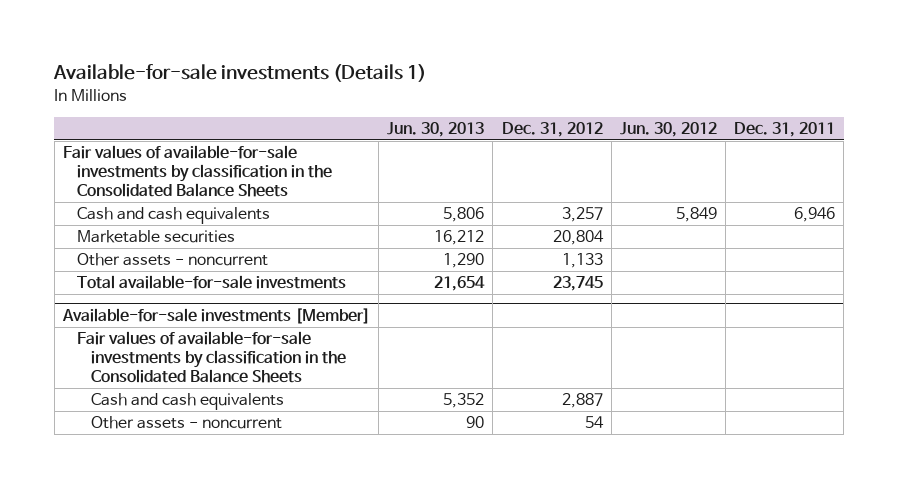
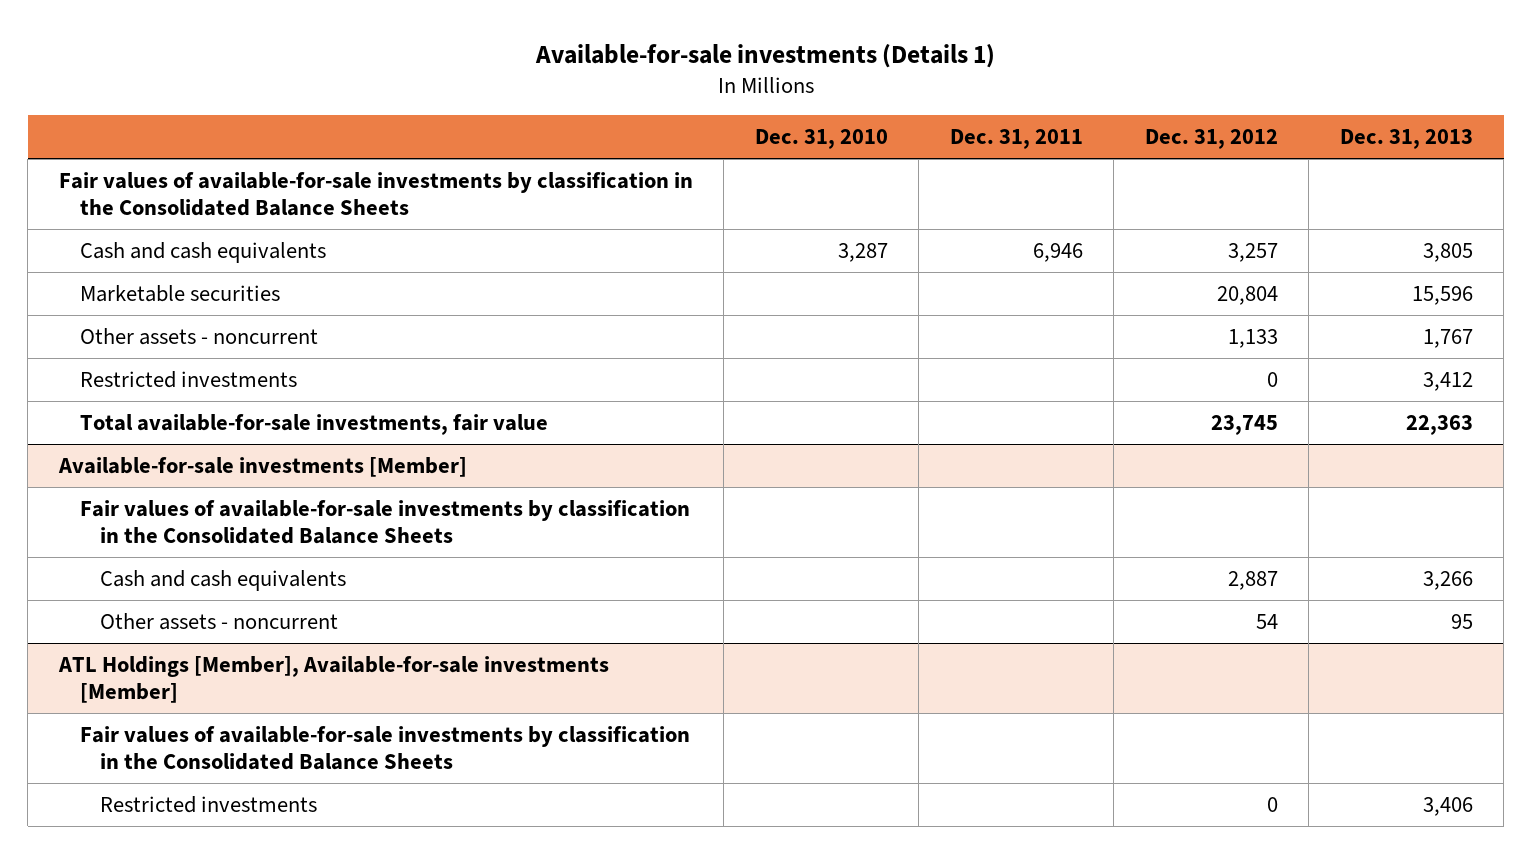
- | Jun. 30, 2013 | Dec. 31, 2012 | Jun. 30, 2012 | Dec. 31, 2011
+ | Dec. 31, 2010 | Dec. 31, 2011 | Dec. 31, 2012 | Dec. 31, 2013
- Total available-for-sale investments | 21,654 | 23,745 | |
+ Restricted investments | | | 0 | 3,412
+ Total available-for-sale investments, fair value | | | 23,745 | 22,363
+ ATL Holdings [Member], Available-for-sale investments [Member]
+ Fair values of available-for-sale investments by classification in the Consolidated Balance Sheets
+ Restricted investments | | | 0 | 3,406

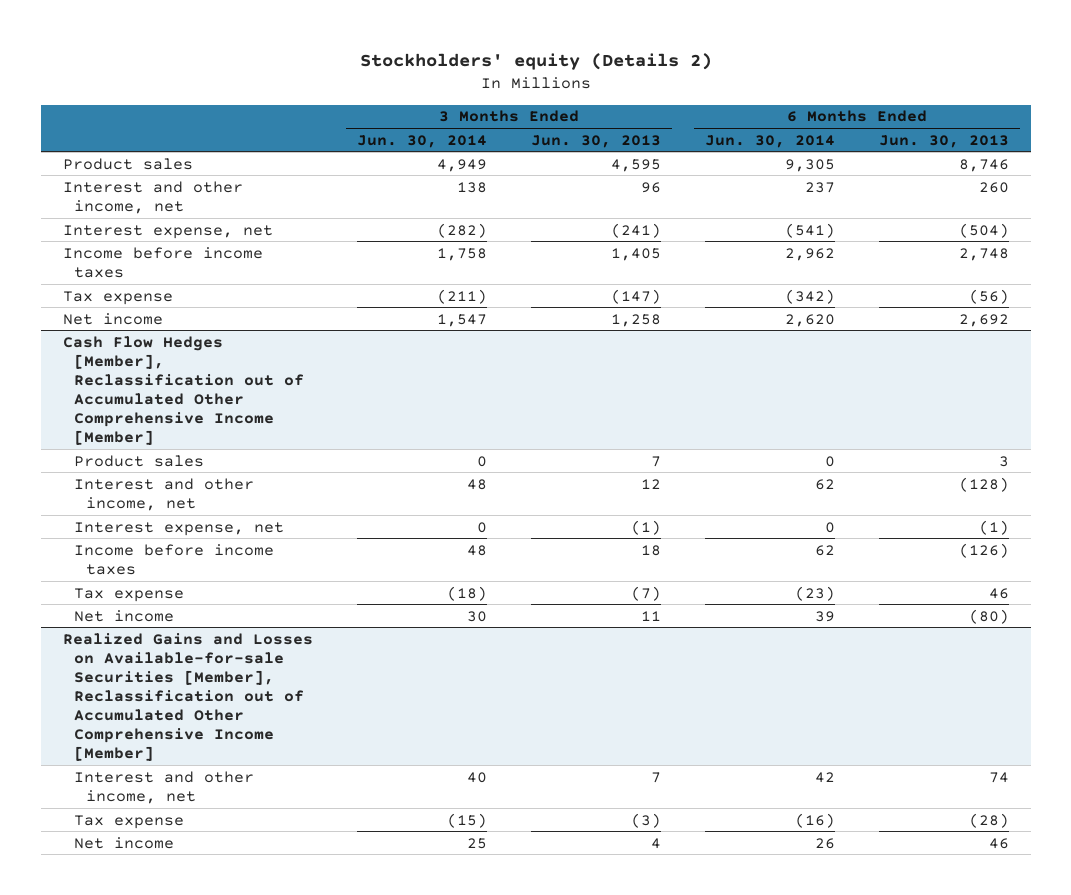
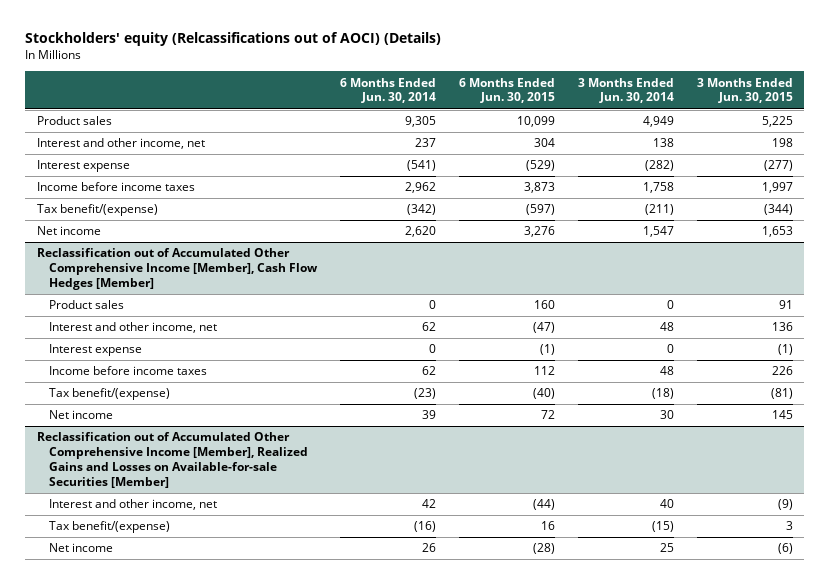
- Stockholders' equity (Details 2)
+ Stockholders' equity (Relcassifications out of AOCI) (Details)
- | 3 Months Ended Jun. 30, 2014 | 3 Months Ended Jun. 30, 2013 | 6 Months Ended Jun. 30, 2014 | 6 Months Ended Jun. 30, 2013
+ | 6 Months Ended Jun. 30, 2014 | 6 Months Ended Jun. 30, 2015 | 3 Months Ended Jun. 30, 2014 | 3 Months Ended Jun. 30, 2015
- Interest expense, net | (282) | (241) | (541) | (504)
+ Interest expense | (541) | (529) | (282) | (277)
- Tax expense | (211) | (147) | (342) | (56)
+ Tax benefit/(expense) | (342) | (597) | (211) | (344)
- Cash Flow Hedges [Member], Reclassification out of Accumulated Other Comprehensive Income [Member]
+ Reclassification out of Accumulated Other Comprehensive Income [Member], Cash Flow Hedges [Member]
- Interest expense, net | 0 | (1) | 0 | (1)
+ Interest expense | 0 | (1) | 0 | (1)
- Tax expense | (18) | (7) | (23) | 46
+ Tax benefit/(expense) | (23) | (40) | (18) | (81)
- Realized Gains and Losses on Available-for-sale Securities [Member], Reclassification out of Accumulated Other Comprehensive Income [Member]
+ Reclassification out of Accumulated Other Comprehensive Income [Member], Realized Gains and Losses on Available-for-sale Securities [Member]
- Tax expense | (15) | (3) | (16) | (28)
+ Tax benefit/(expense) | (16) | 16 | (15) | 3

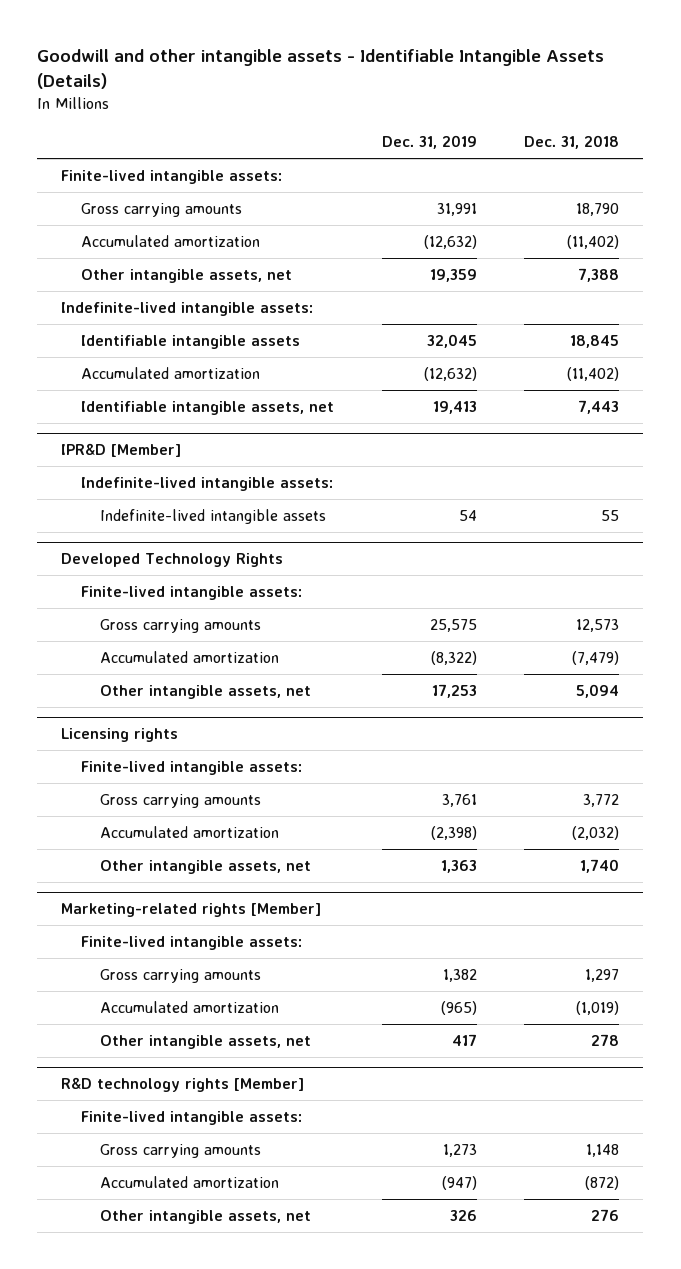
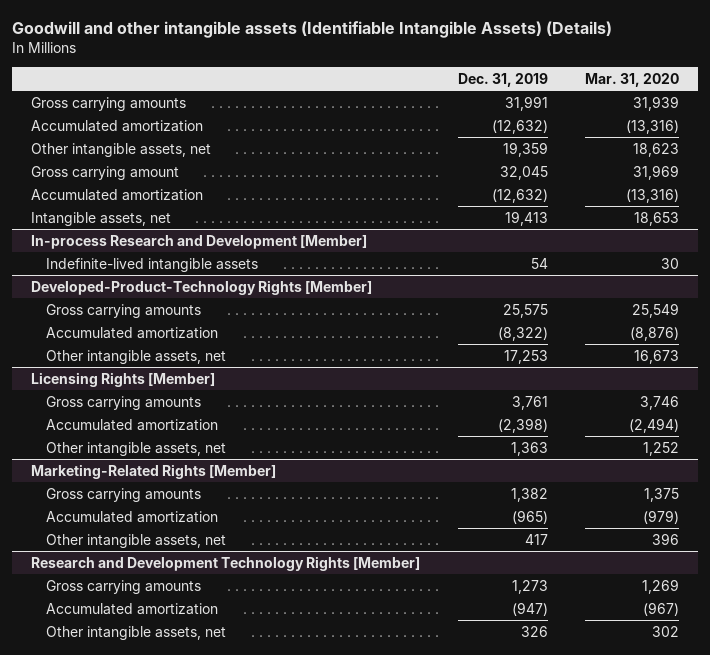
- Goodwill and other intangible assets - Identifiable Intangible Assets (Details)
+ Goodwill and other intangible assets (Identifiable Intangible Assets) (Details)
- | Dec. 31, 2019 | Dec. 31, 2018
+ | Dec. 31, 2019 | Mar. 31, 2020
- Finite-lived intangible assets:
- Indefinite-lived intangible assets:
- Identifiable intangible assets | 32,045 | 18,845
+ Gross carrying amount | 32,045 | 31,969
- Identifiable intangible assets, net | 19,413 | 7,443
- IPR&D [Member]
- Indefinite-lived intangible assets:
+ Intangible assets, net | 19,413 | 18,653
+ In-process Research and Development [Member]
- Developed Technology Rights
- Finite-lived intangible assets:
+ Developed-Product-Technology Rights [Member]
- Licensing rights
- Finite-lived intangible assets:
+ Licensing Rights [Member]
- Marketing-related rights [Member]
- Finite-lived intangible assets:
+ Marketing-Related Rights [Member]
- R&D technology rights [Member]
- Finite-lived intangible assets:
+ Research and Development Technology Rights [Member]

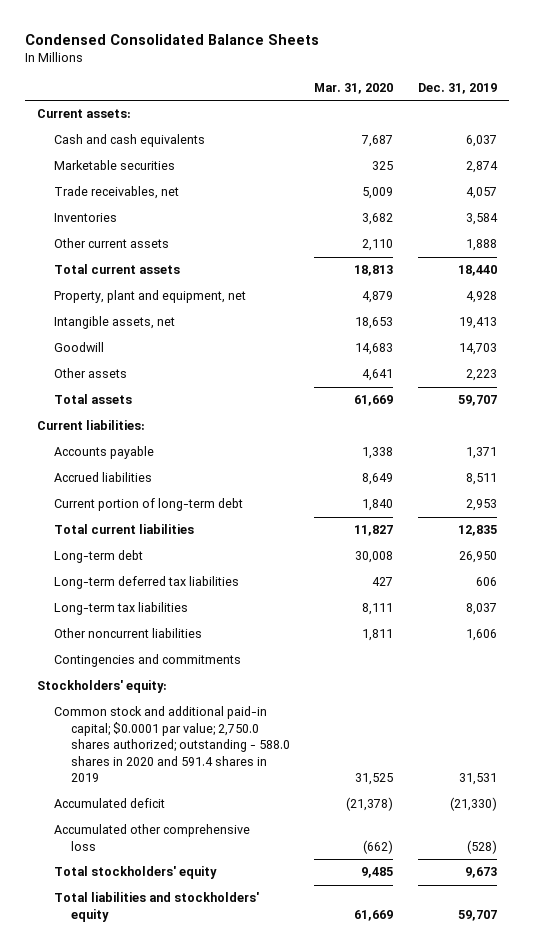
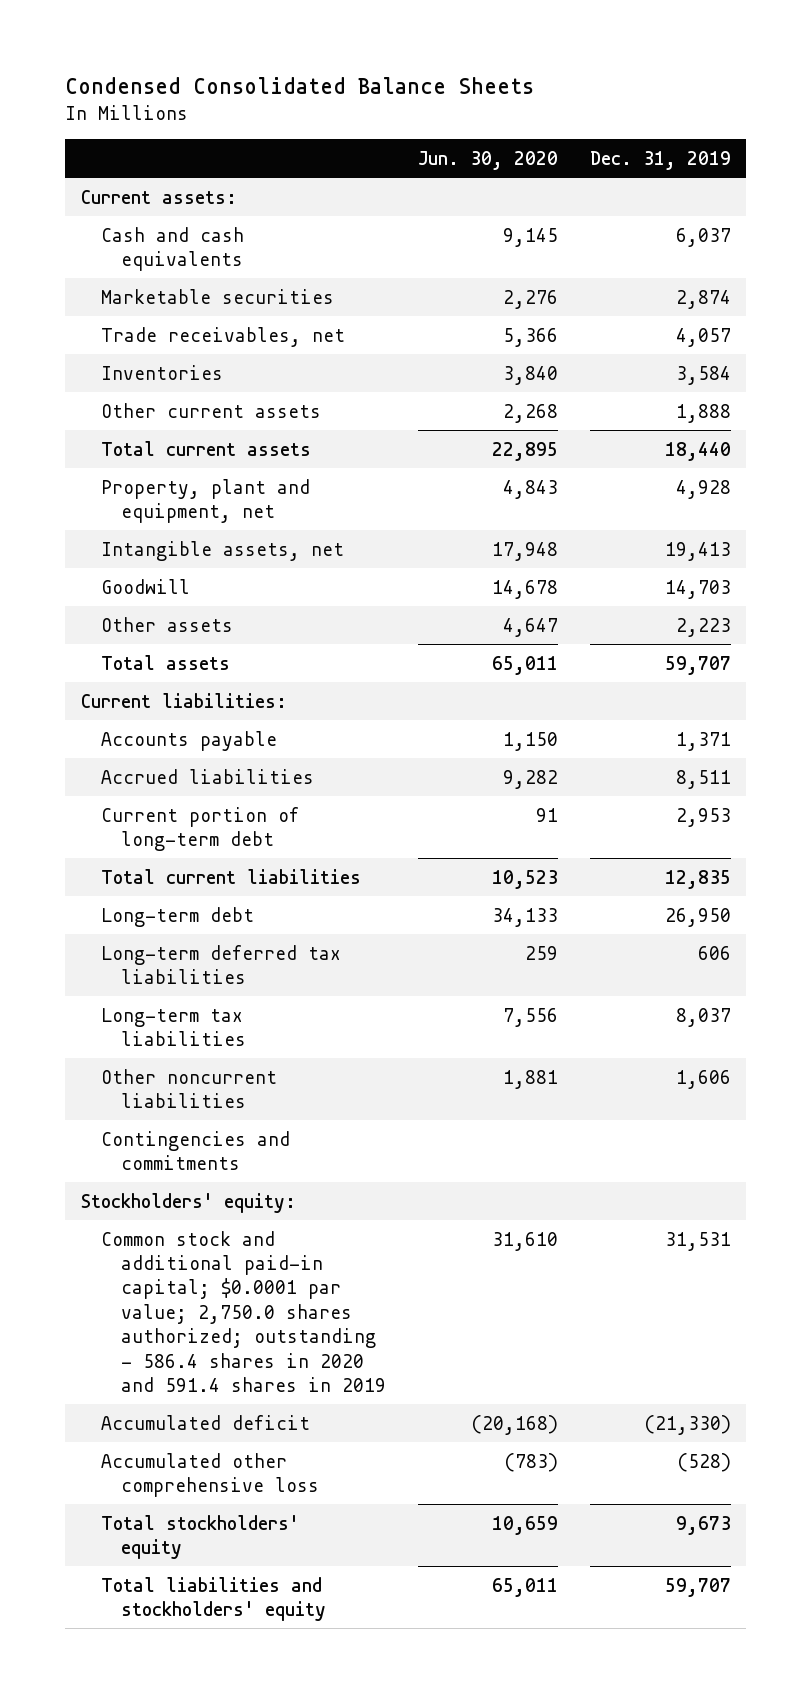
- | Mar. 31, 2020 | Dec. 31, 2019
+ | Jun. 30, 2020 | Dec. 31, 2019
- Common stock and additional paid-in capital; $0.0001 par value; 2,750.0 shares authorized; outstanding - 588.0 shares in 2020 and 591.4 shares in 2019 | 31,525 | 31,531
+ Common stock and additional paid-in capital; $0.0001 par value; 2,750.0 shares authorized; outstanding - 586.4 shares in 2020 and 591.4 shares in 2019 | 31,610 | 31,531

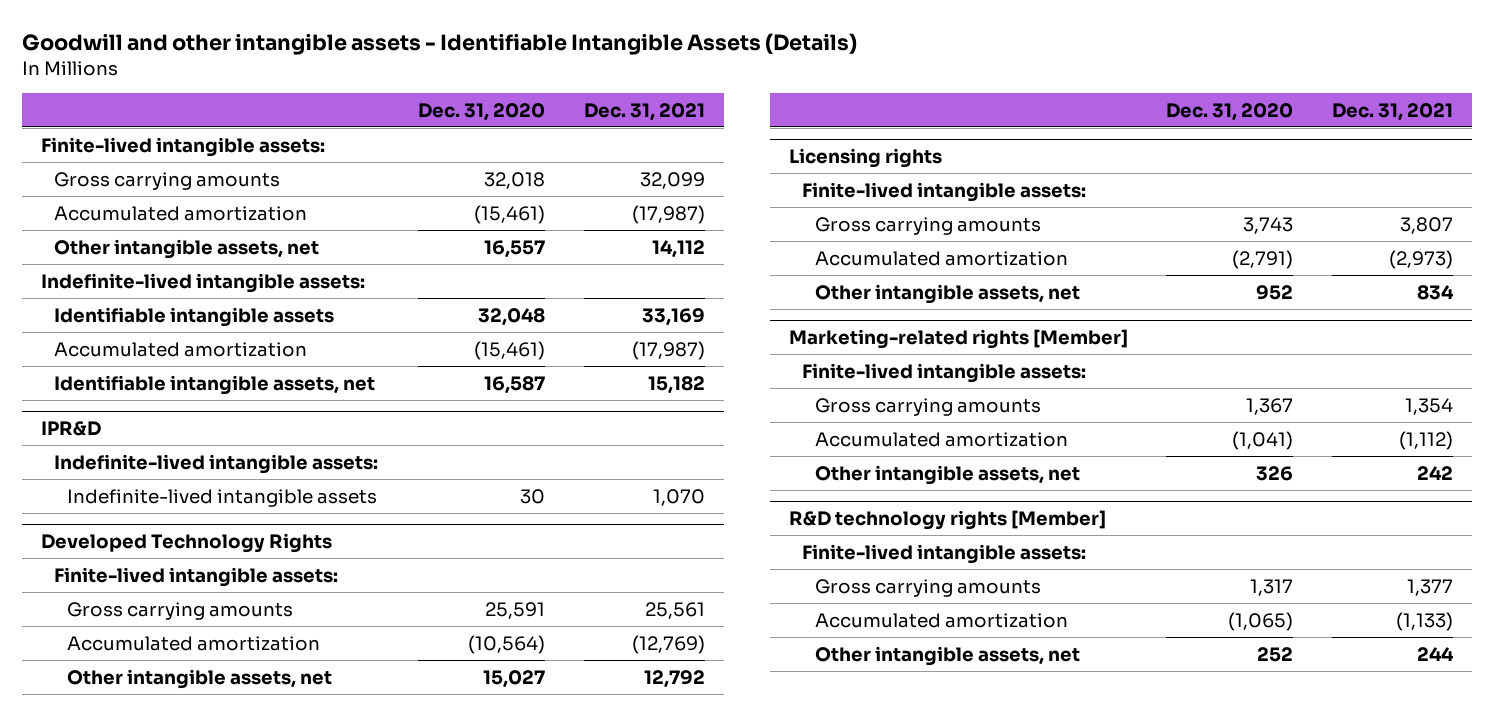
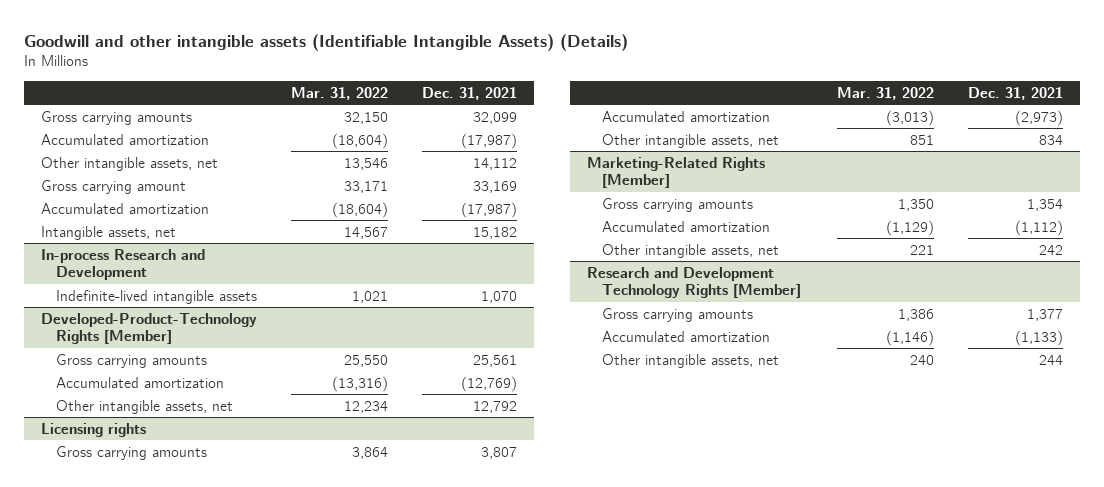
- Goodwill and other intangible assets - Identifiable Intangible Assets (Details)
+ Goodwill and other intangible assets (Identifiable Intangible Assets) (Details)
- | Dec. 31, 2020 | Dec. 31, 2021
+ | Mar. 31, 2022 | Dec. 31, 2021
- Finite-lived intangible assets:
- Indefinite-lived intangible assets:
- Identifiable intangible assets | 32,048 | 33,169
+ Gross carrying amount | 33,171 | 33,169
- Identifiable intangible assets, net | 16,587 | 15,182
- IPR&D
- Indefinite-lived intangible assets:
+ Intangible assets, net | 14,567 | 15,182
+ In-process Research and Development
- Developed Technology Rights
- Finite-lived intangible assets:
+ Developed-Product-Technology Rights [Member]
@ Licensing rights
- Finite-lived intangible assets:
- Marketing-related rights [Member]
- Finite-lived intangible assets:
+ Marketing-Related Rights [Member]
- R&D technology rights [Member]
- Finite-lived intangible assets:
+ Research and Development Technology Rights [Member]

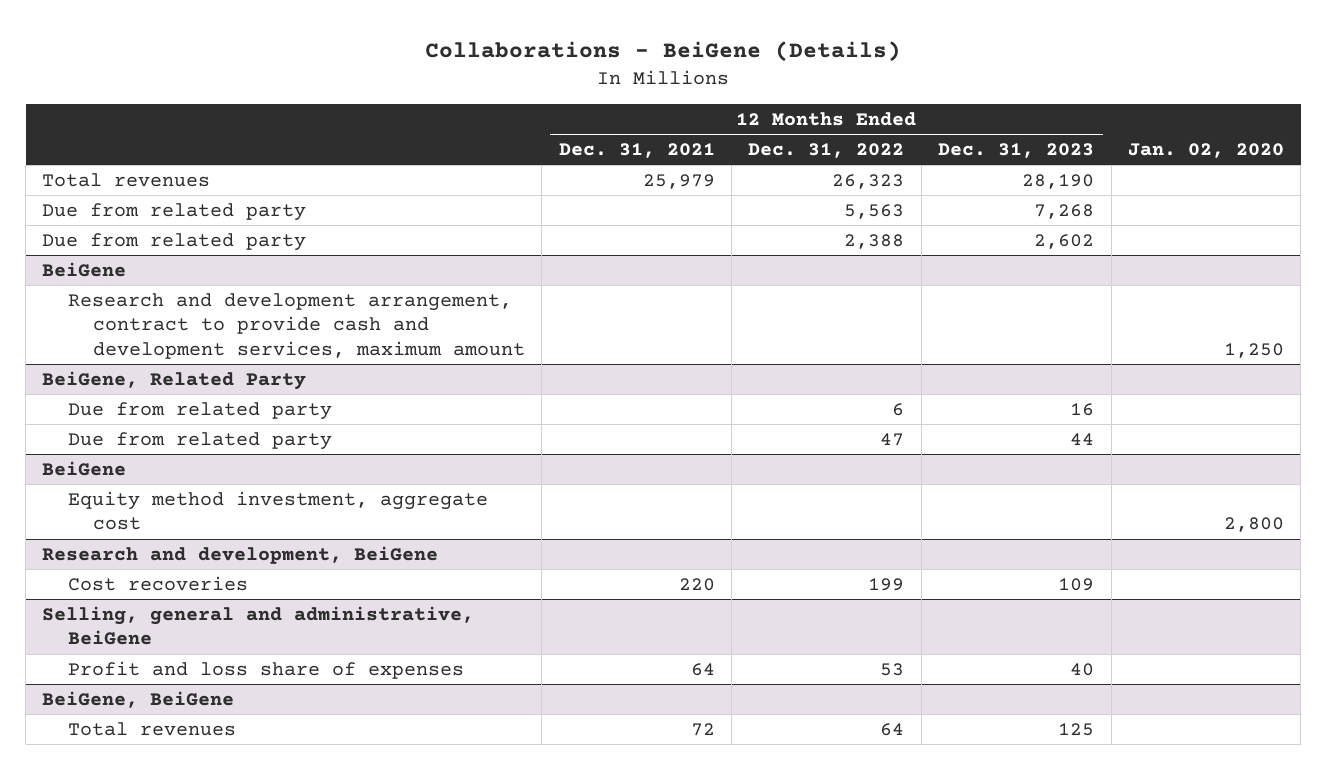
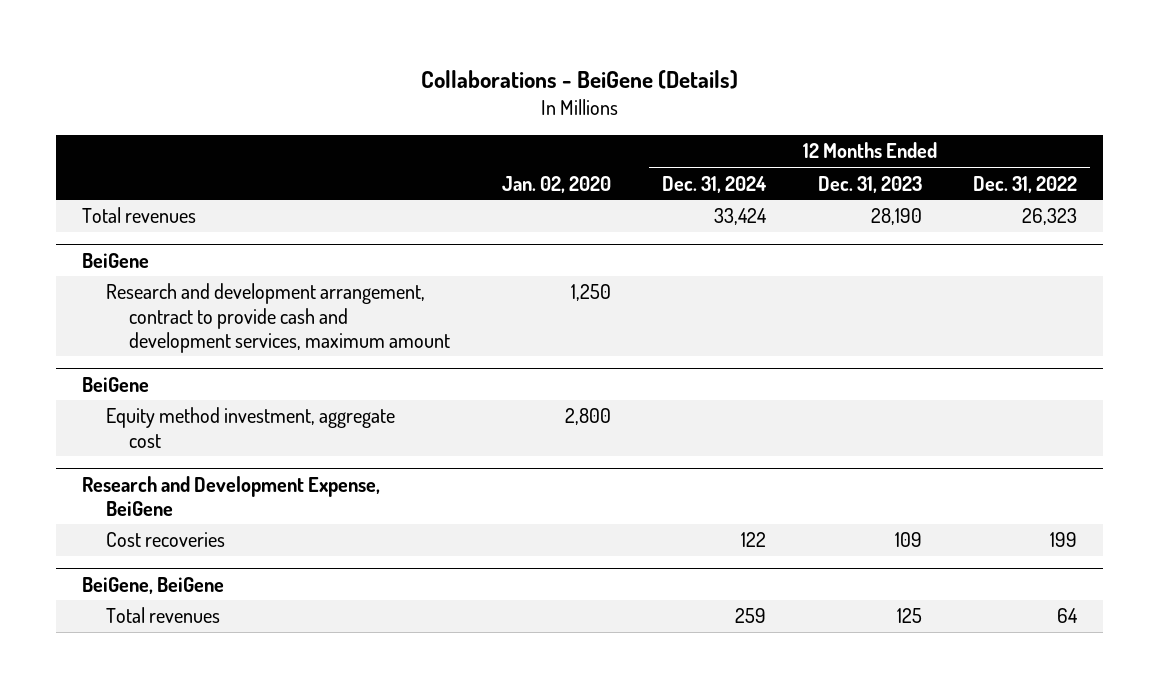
- | 12 Months Ended Dec. 31, 2021 | 12 Months Ended Dec. 31, 2022 | 12 Months Ended Dec. 31, 2023 | Jan. 02, 2020
+ | Jan. 02, 2020 | 12 Months Ended Dec. 31, 2024 | 12 Months Ended Dec. 31, 2023 | 12 Months Ended Dec. 31, 2022
- Due from related party | | 5,563 | 7,268 |
- Due from related party | | 2,388 | 2,602 |
- BeiGene, Related Party
- Due from related party | | 6 | 16 |
- Due from related party | | 47 | 44 |
- Research and development, BeiGene
+ Research and Development Expense, BeiGene
- Selling, general and administrative, BeiGene
- Profit and loss share of expenses | 64 | 53 | 40 |

